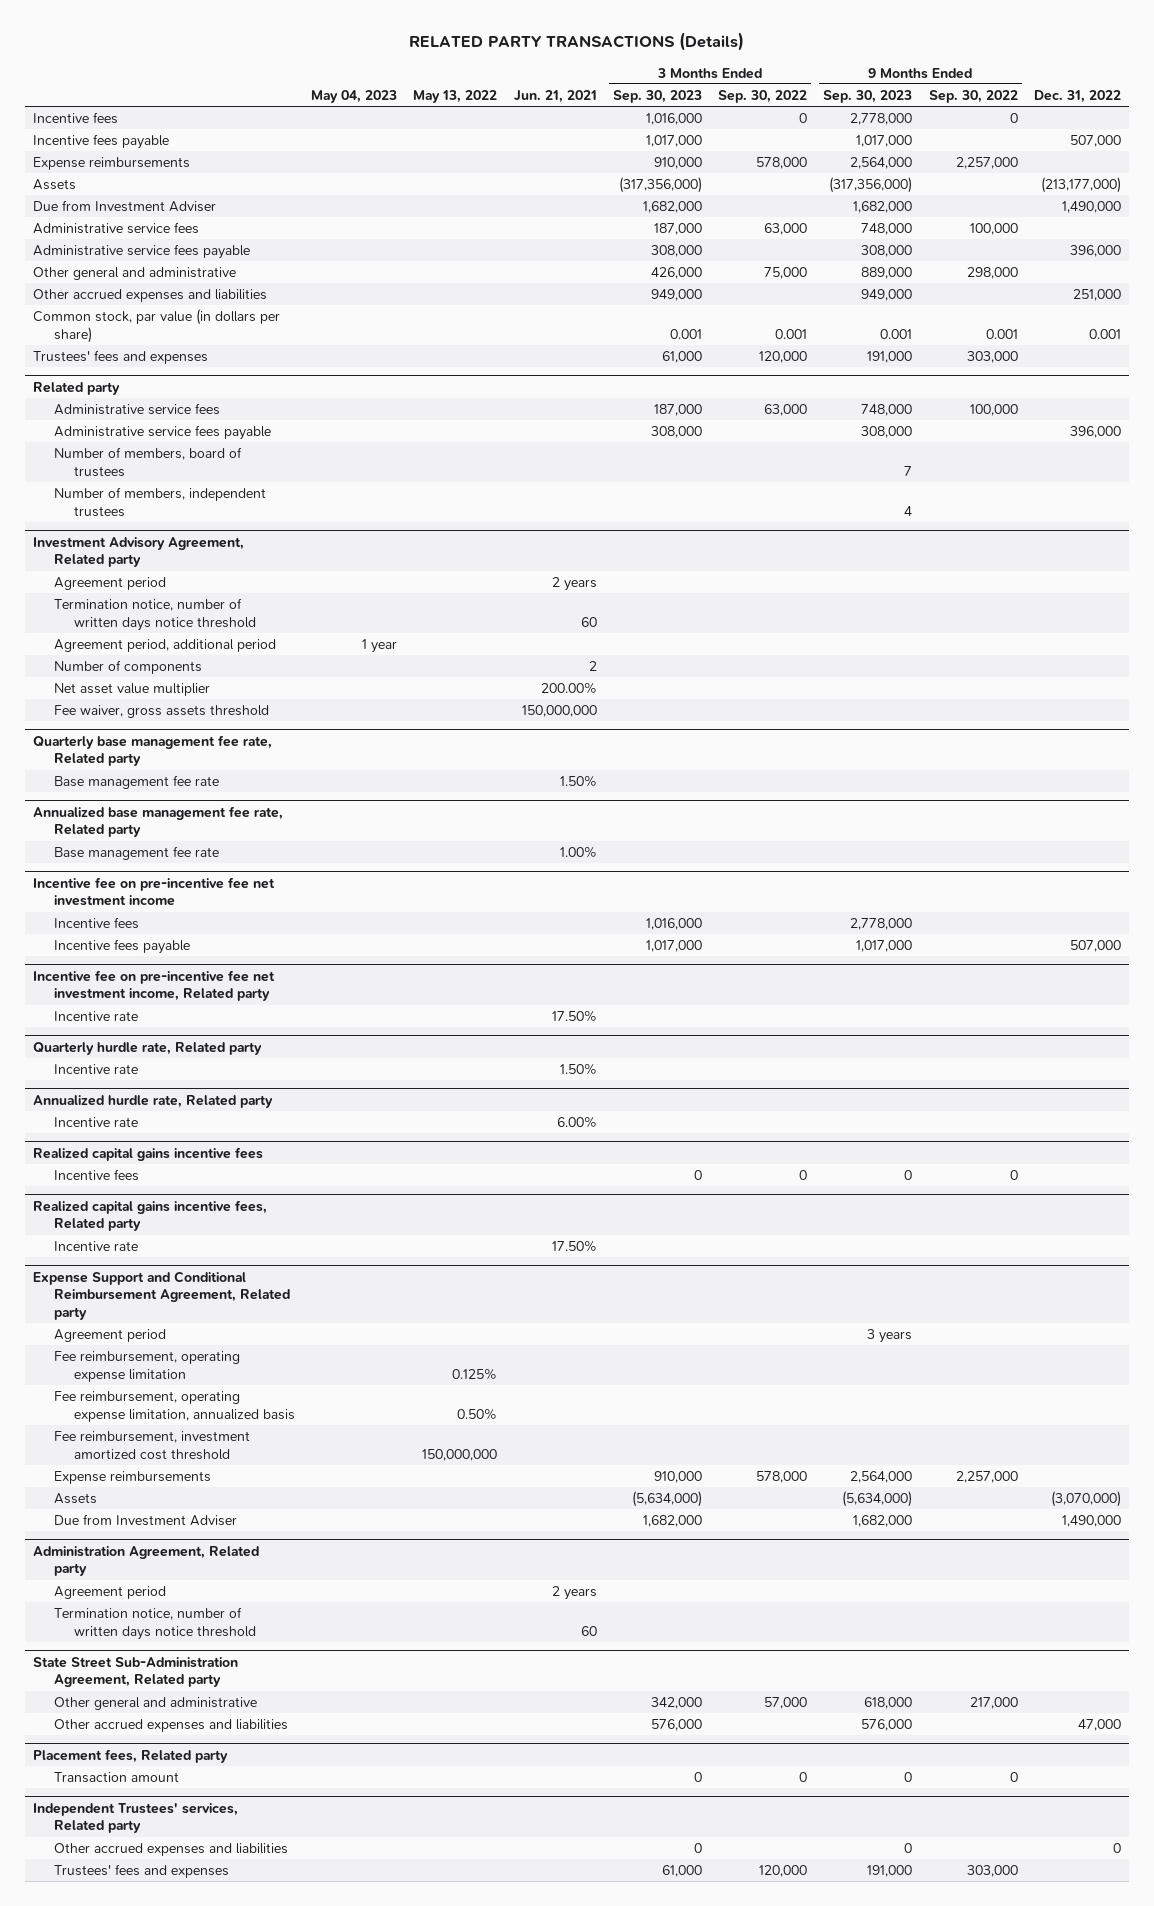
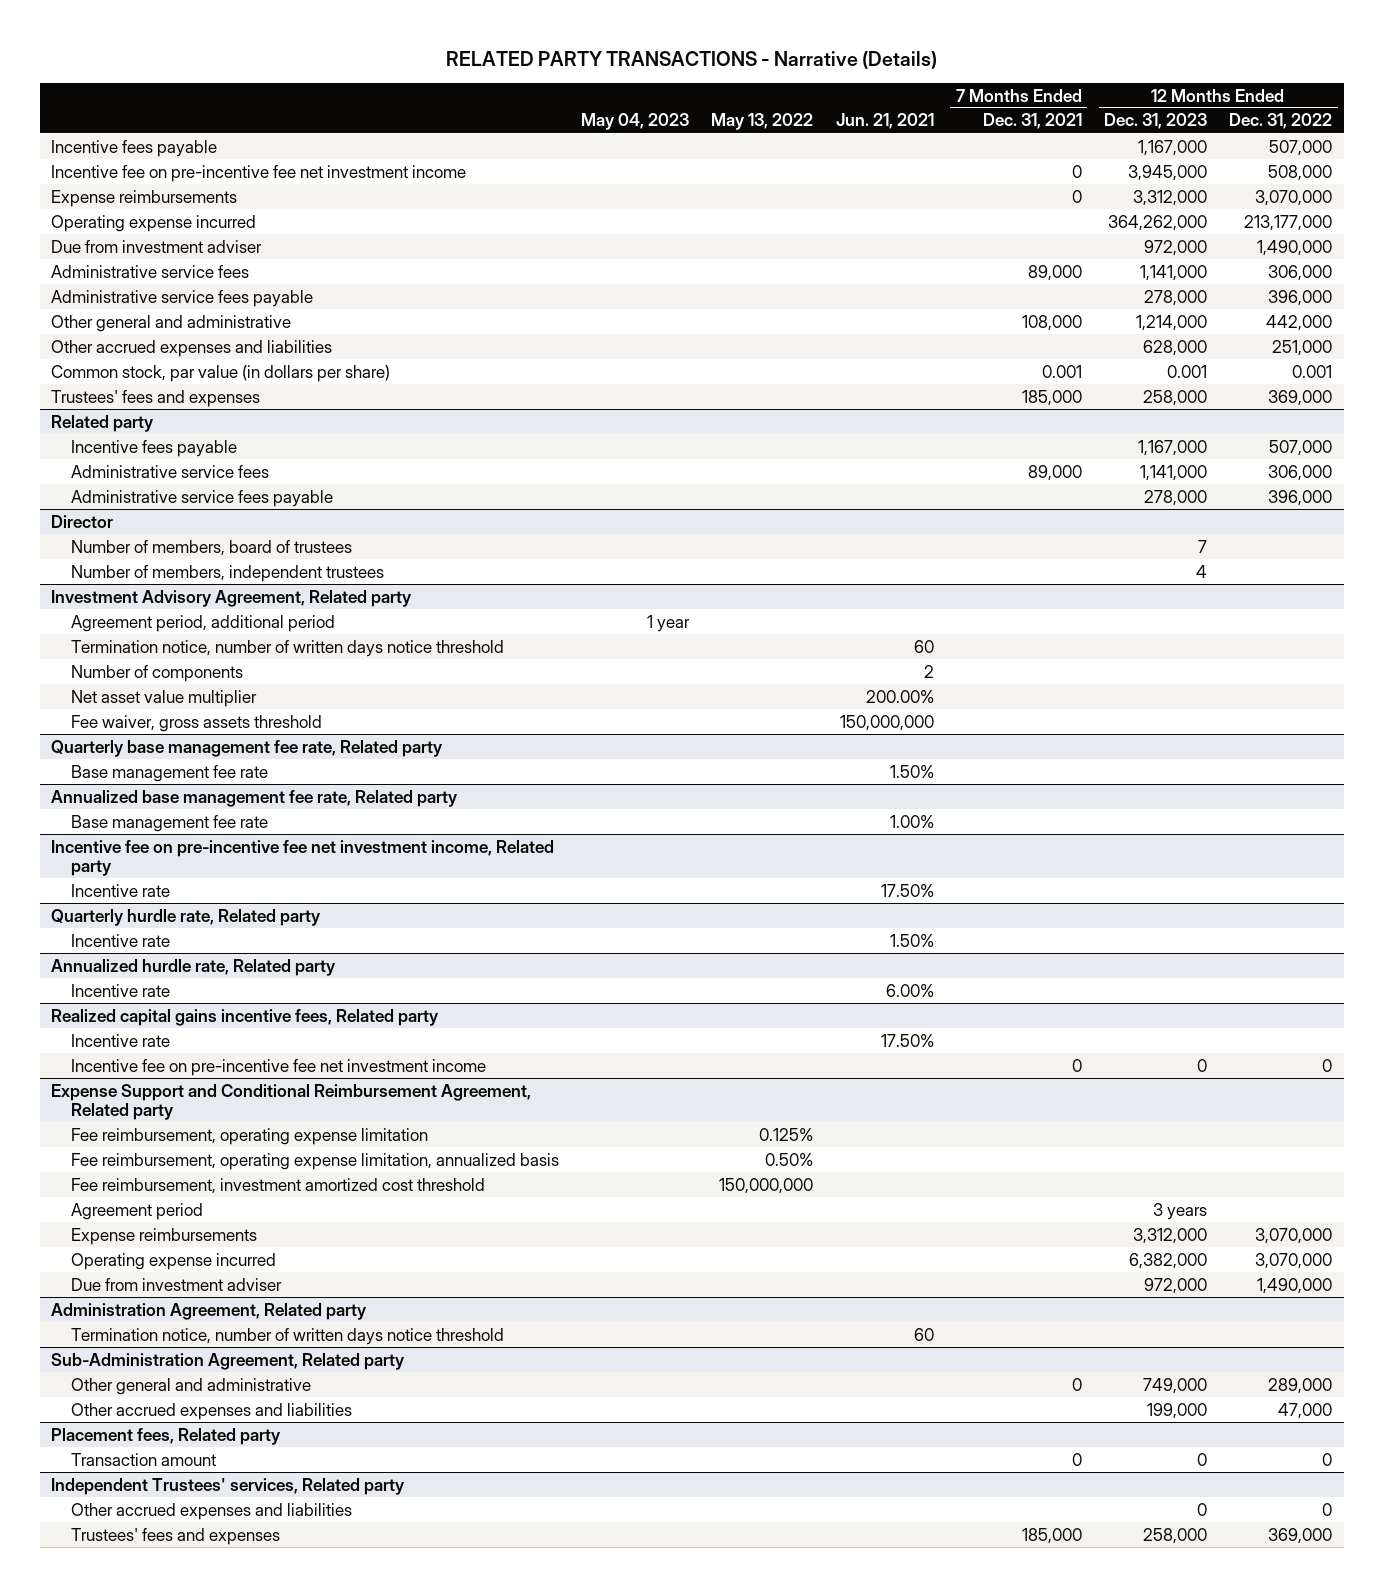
- RELATED PARTY TRANSACTIONS (Details)
+ RELATED PARTY TRANSACTIONS - Narrative (Details)
- | May 04, 2023 | May 13, 2022 | Jun. 21, 2021 | 3 Months Ended Sep. 30, 2023 | 3 Months Ended Sep. 30, 2022 | 9 Months Ended Sep. 30, 2023 | 9 Months Ended Sep. 30, 2022 | Dec. 31, 2022
+ | May 04, 2023 | May 13, 2022 | Jun. 21, 2021 | 7 Months Ended Dec. 31, 2021 | 12 Months Ended Dec. 31, 2023 | 12 Months Ended Dec. 31, 2022
- Incentive fees | | | | 1,016,000 | 0 | 2,778,000 | 0 |
+ Incentive fee on pre-incentive fee net investment income | | | | 0 | 3,945,000 | 508,000
- Assets | | | | (317,356,000) | | (317,356,000) | | (213,177,000)
- Due from Investment Adviser | | | | 1,682,000 | | 1,682,000 | | 1,490,000
+ Operating expense incurred | | | | | 364,262,000 | 213,177,000
+ Due from investment adviser | | | | | 972,000 | 1,490,000
@ Related party
+ Incentive fees payable | | | | | 1,167,000 | 507,000
- Number of members, board of trustees | | | | | | 7 | |
- Number of members, independent trustees | | | | | | 4 | |
+ Director
+ Number of members, board of trustees | | | | | 7 |
+ Number of members, independent trustees | | | | | 4 |
@ Investment Advisory Agreement, Related party
- Agreement period | | | 2 years | | | | |
moved down: Termination notice, number of written days notice threshold | | | 60 | | |
- Incentive fee on pre-incentive fee net investment income
- Incentive fees | | | | 1,016,000 | | 2,778,000 | |
- Incentive fees payable | | | | 1,017,000 | | 1,017,000 | | 507,000
- Realized capital gains incentive fees
- Incentive fees | | | | 0 | 0 | 0 | 0 |
@ Realized capital gains incentive fees, Related party
+ Incentive fee on pre-incentive fee net investment income | | | | 0 | 0 | 0
@ Expense Support and Conditional Reimbursement Agreement, Related party
moved down: Agreement period | | | | | 3 years |
- Assets | | | | (5,634,000) | | (5,634,000) | | (3,070,000)
- Due from Investment Adviser | | | | 1,682,000 | | 1,682,000 | | 1,490,000
+ Operating expense incurred | | | | | 6,382,000 | 3,070,000
+ Due from investment adviser | | | | | 972,000 | 1,490,000
@ Administration Agreement, Related party
- Agreement period | | | 2 years | | | | |
- State Street Sub-Administration Agreement, Related party
+ Sub-Administration Agreement, Related party

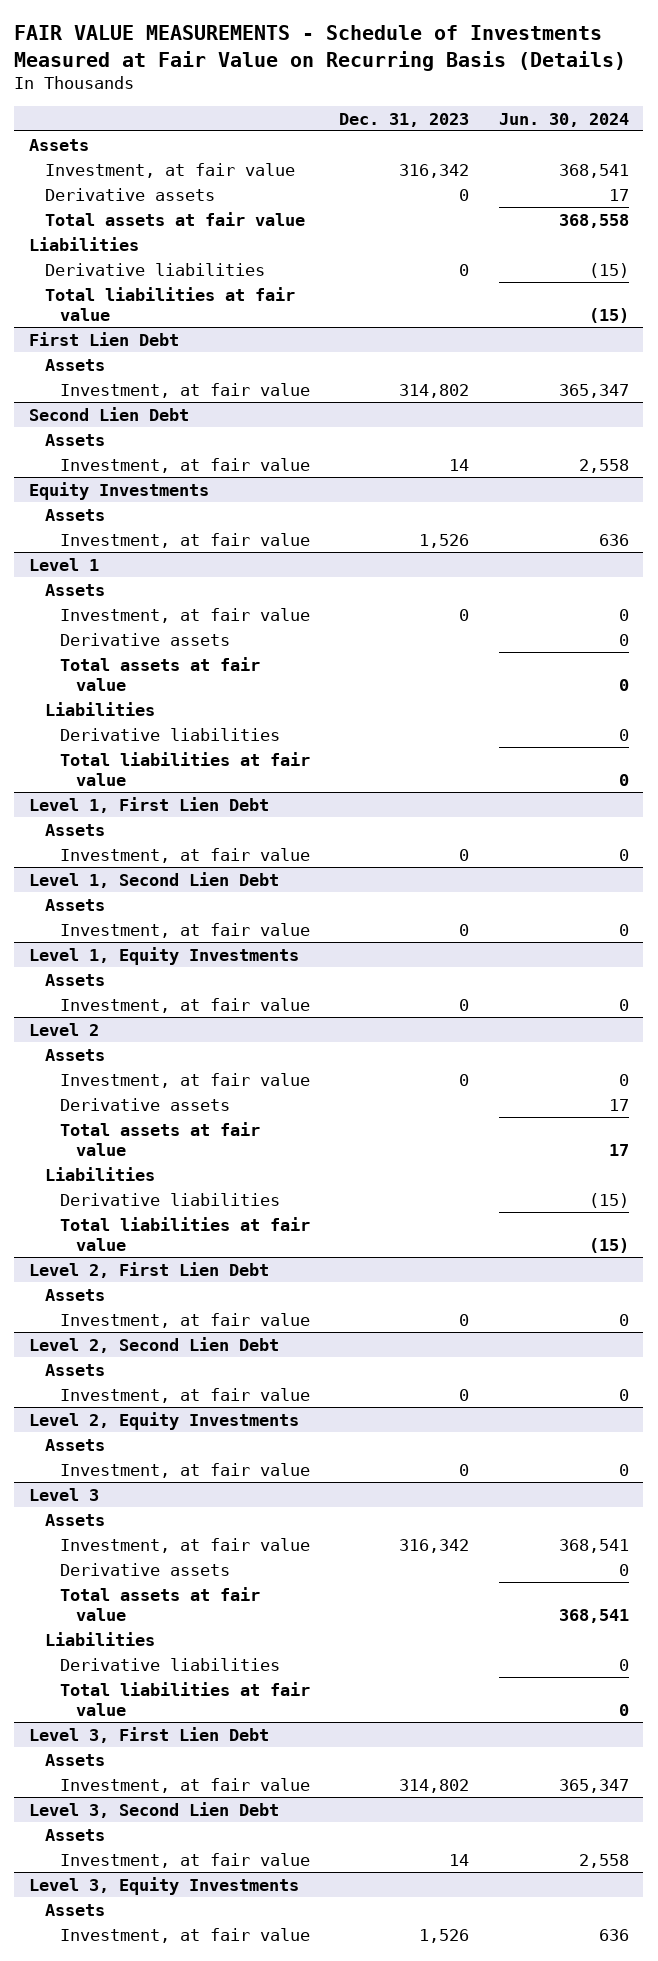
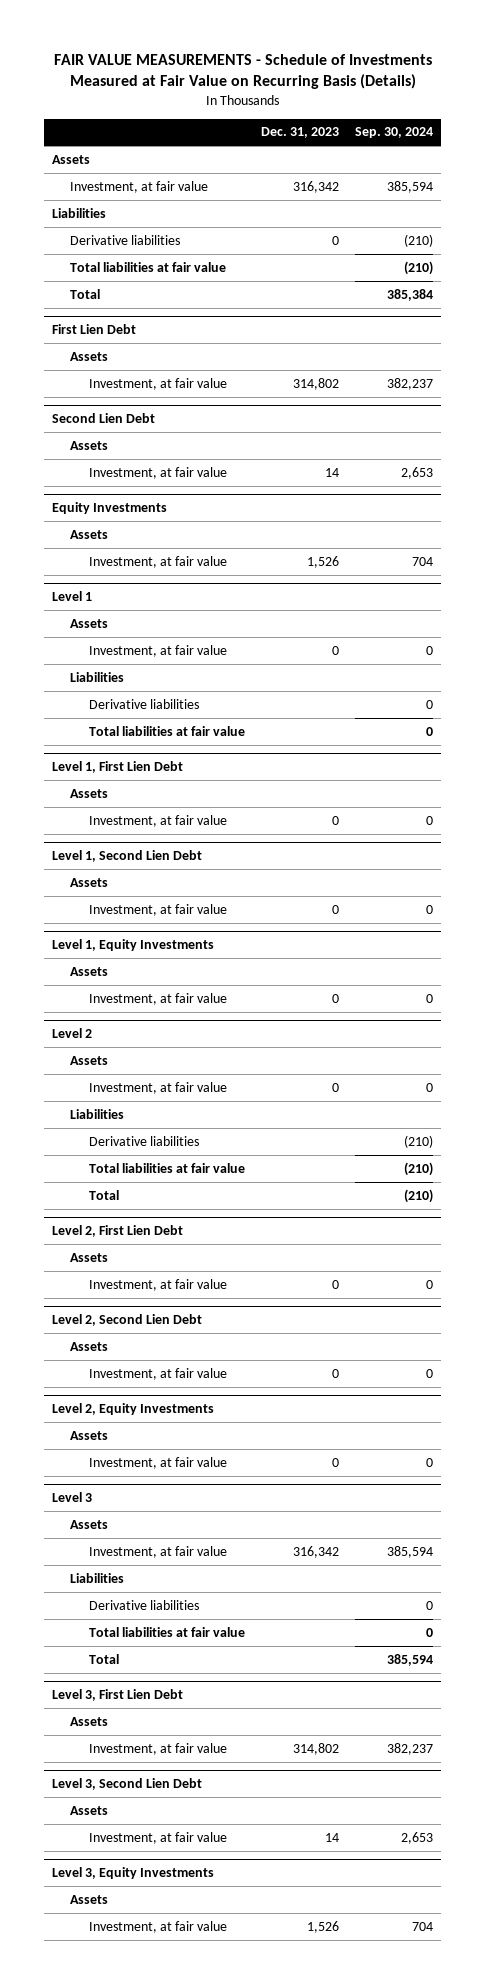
- | Dec. 31, 2023 | Jun. 30, 2024
+ | Dec. 31, 2023 | Sep. 30, 2024
- Derivative assets | 0 | 17
- Total assets at fair value | | 368,558
+ Total | | 385,384
@ Level 1
- Derivative assets | | 0
- Total assets at fair value | | 0
@ Level 2
- Derivative assets | | 17
- Total assets at fair value | | 17
+ Total | | (210)
@ Level 3
- Derivative assets | | 0
- Total assets at fair value | | 368,541
+ Total | | 385,594

